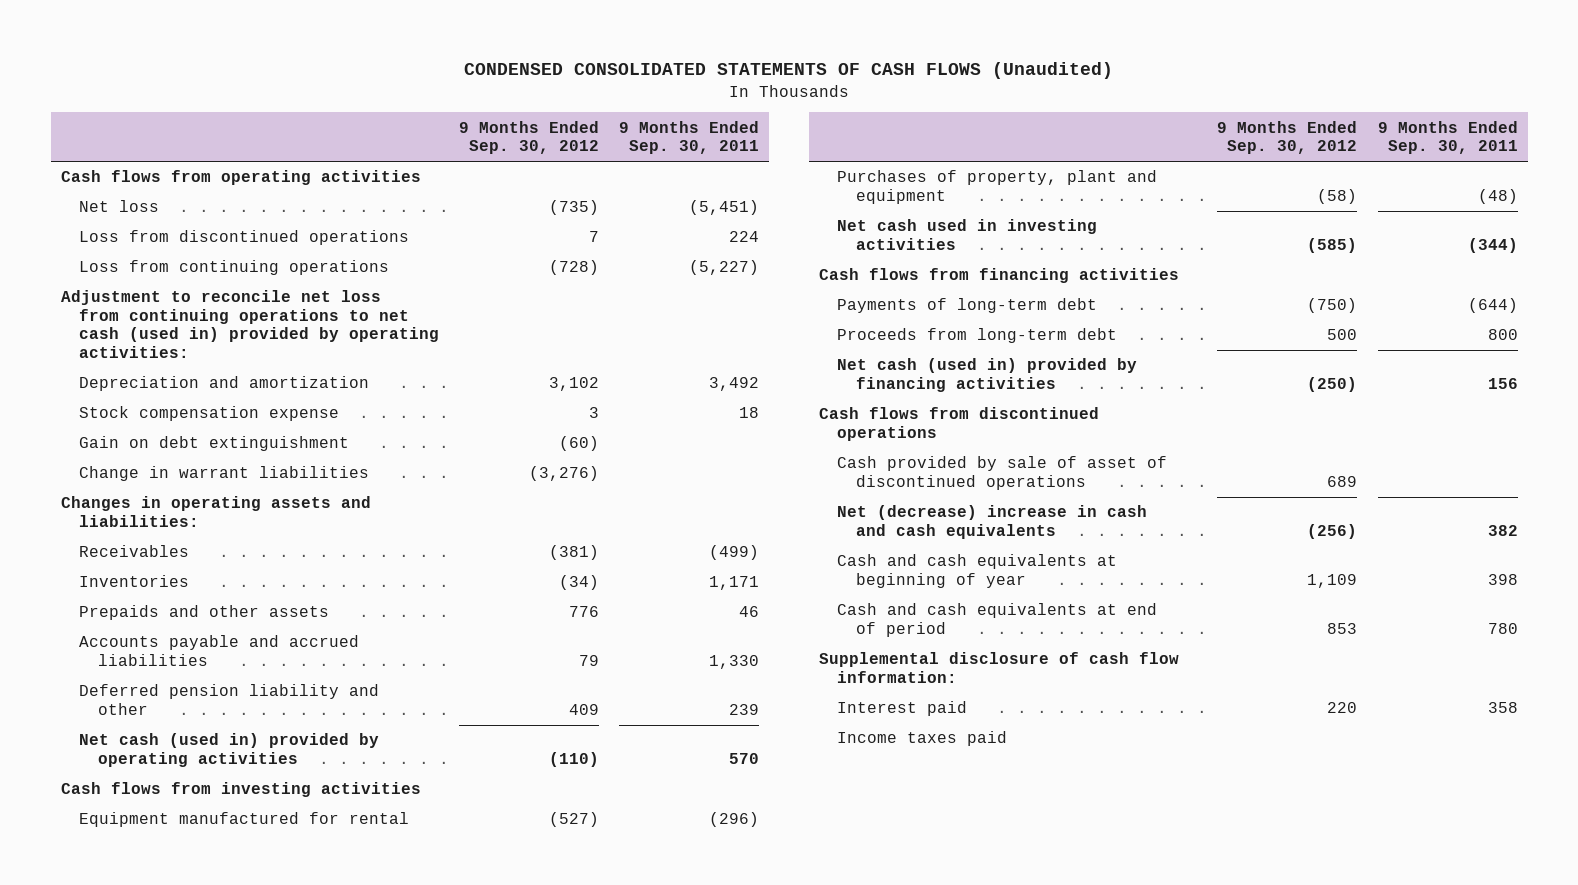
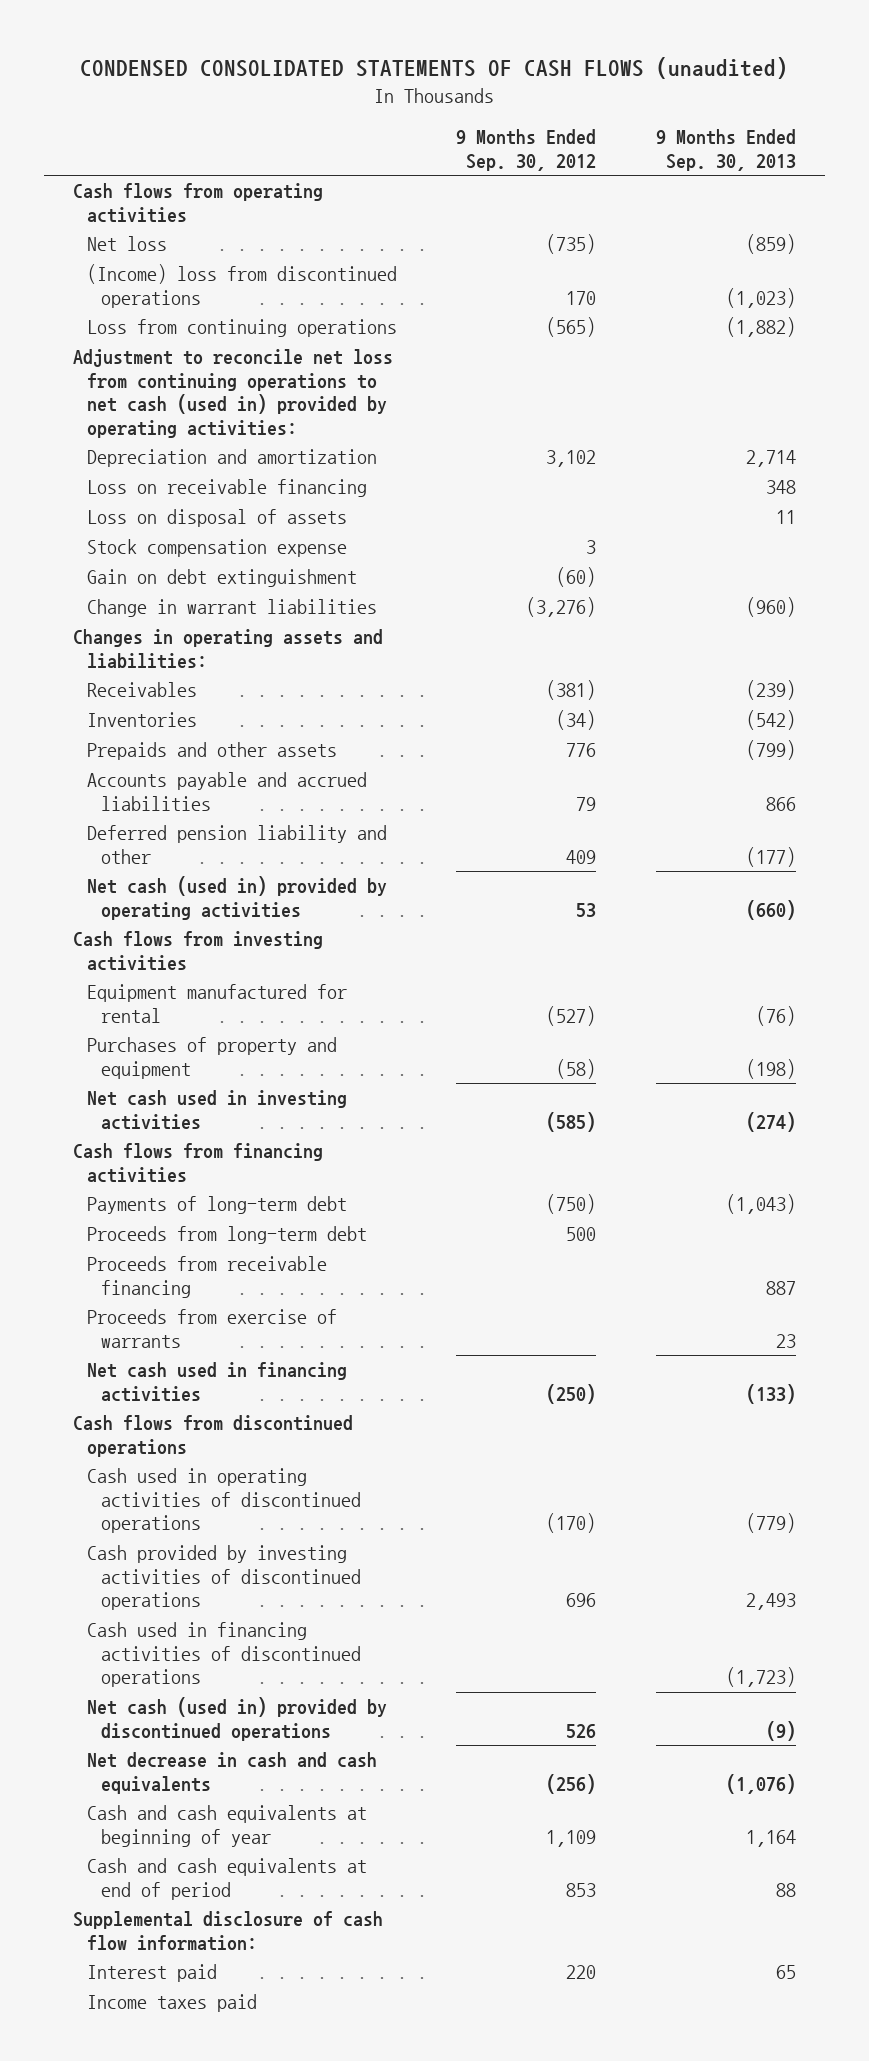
- CONDENSED CONSOLIDATED STATEMENTS OF CASH FLOWS (Unaudited)
+ CONDENSED CONSOLIDATED STATEMENTS OF CASH FLOWS (unaudited)
- | 9 Months Ended Sep. 30, 2012 | 9 Months Ended Sep. 30, 2011
+ | 9 Months Ended Sep. 30, 2012 | 9 Months Ended Sep. 30, 2013
- Loss from discontinued operations | 7 | 224
- Loss from continuing operations | (728) | (5,227)
+ (Income) loss from discontinued operations | 170 | (1,023)
+ Loss from continuing operations | (565) | (1,882)
+ Loss on receivable financing | | 348
+ Loss on disposal of assets | | 11
- Net cash (used in) provided by operating activities | (110) | 570
+ Net cash (used in) provided by operating activities | 53 | (660)
- Purchases of property, plant and equipment | (58) | (48)
+ Purchases of property and equipment | (58) | (198)
- Net cash (used in) provided by financing activities | (250) | 156
+ Proceeds from receivable financing | | 887
+ Proceeds from exercise of warrants | | 23
+ Net cash used in financing activities | (250) | (133)
- Cash provided by sale of asset of discontinued operations | 689 |
- Net (decrease) increase in cash and cash equivalents | (256) | 382
+ Cash used in operating activities of discontinued operations | (170) | (779)
+ Cash provided by investing activities of discontinued operations | 696 | 2,493
+ Cash used in financing activities of discontinued operations | | (1,723)
+ Net cash (used in) provided by discontinued operations | 526 | (9)
+ Net decrease in cash and cash equivalents | (256) | (1,076)

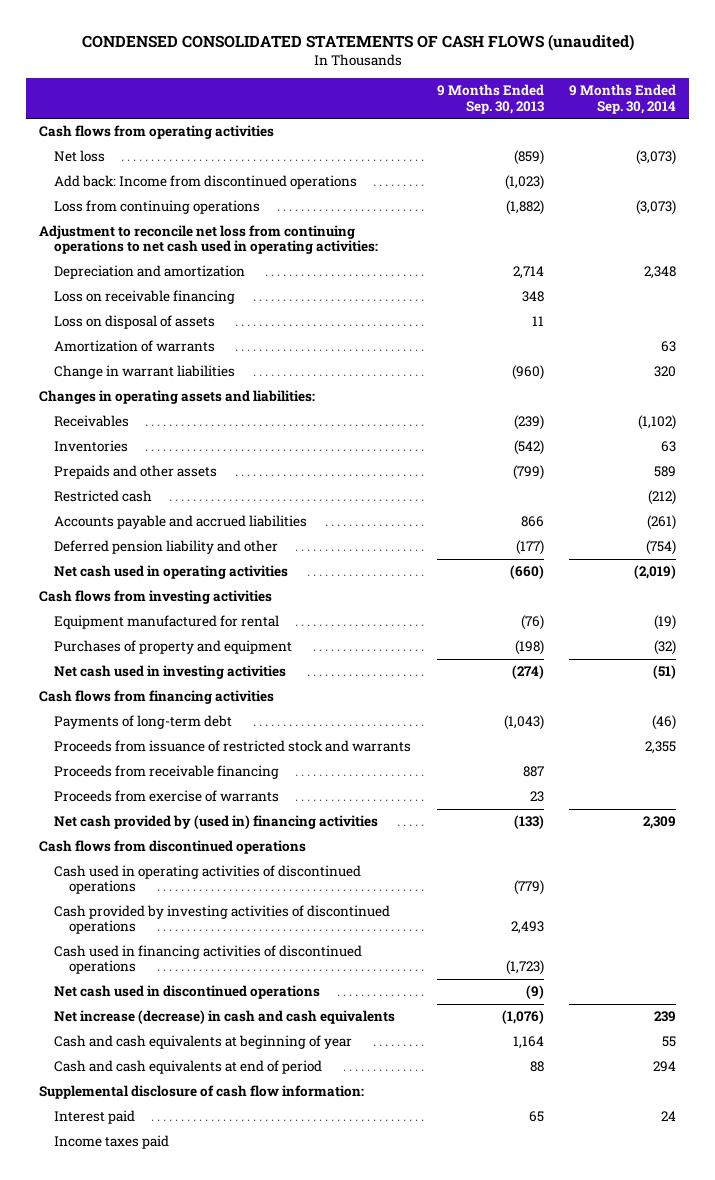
- | 9 Months Ended Sep. 30, 2012 | 9 Months Ended Sep. 30, 2013
+ | 9 Months Ended Sep. 30, 2013 | 9 Months Ended Sep. 30, 2014
- (Income) loss from discontinued operations | 170 | (1,023)
+ Add back: Income from discontinued operations | (1,023) |
- Adjustment to reconcile net loss from continuing operations to net cash (used in) provided by operating activities:
+ Adjustment to reconcile net loss from continuing operations to net cash used in operating activities:
- Stock compensation expense | 3 |
- Gain on debt extinguishment | (60) |
+ Amortization of warrants | | 63
+ Restricted cash | | (212)
- Net cash (used in) provided by operating activities | 53 | (660)
+ Net cash used in operating activities | (660) | (2,019)
- Proceeds from long-term debt | 500 |
+ Proceeds from issuance of restricted stock and warrants | | 2,355
- Net cash used in financing activities | (250) | (133)
+ Net cash provided by (used in) financing activities | (133) | 2,309
- Net cash (used in) provided by discontinued operations | 526 | (9)
- Net decrease in cash and cash equivalents | (256) | (1,076)
+ Net cash used in discontinued operations | (9) |
+ Net increase (decrease) in cash and cash equivalents | (1,076) | 239

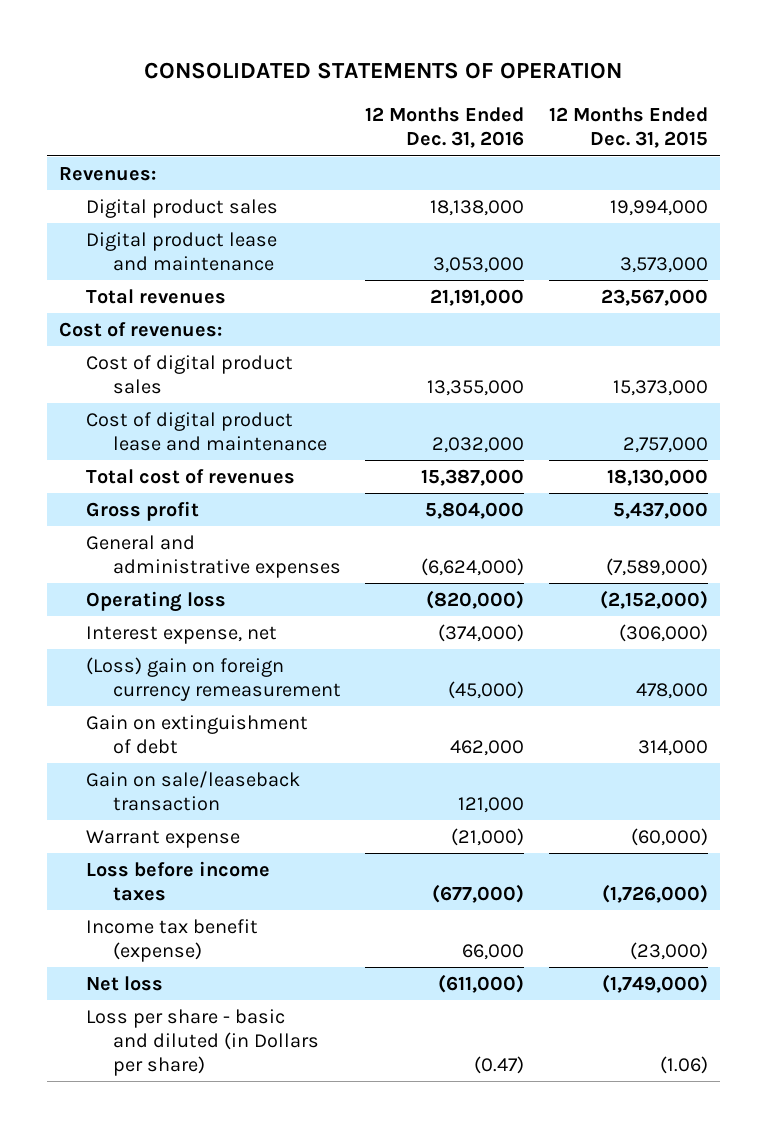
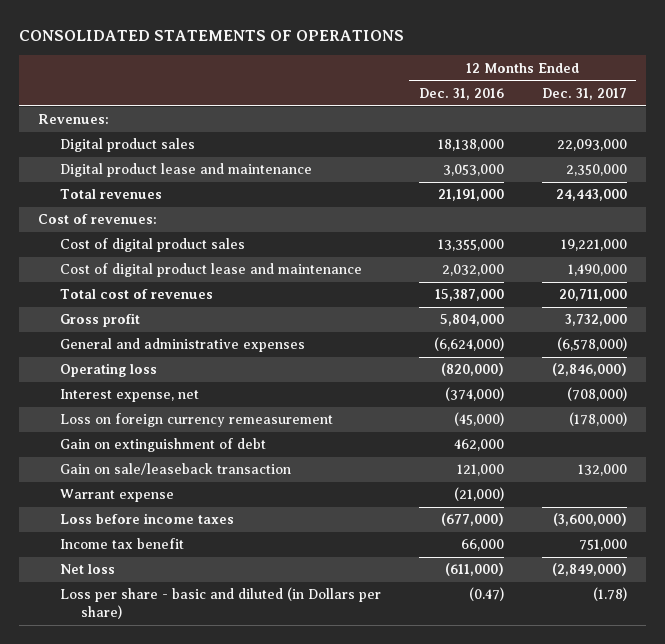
- CONSOLIDATED STATEMENTS OF OPERATION
+ CONSOLIDATED STATEMENTS OF OPERATIONS
- | 12 Months Ended Dec. 31, 2016 | 12 Months Ended Dec. 31, 2015
+ | 12 Months Ended Dec. 31, 2016 | 12 Months Ended Dec. 31, 2017
- (Loss) gain on foreign currency remeasurement | (45,000) | 478,000
+ Loss on foreign currency remeasurement | (45,000) | (178,000)
- Income tax benefit (expense) | 66,000 | (23,000)
+ Income tax benefit | 66,000 | 751,000

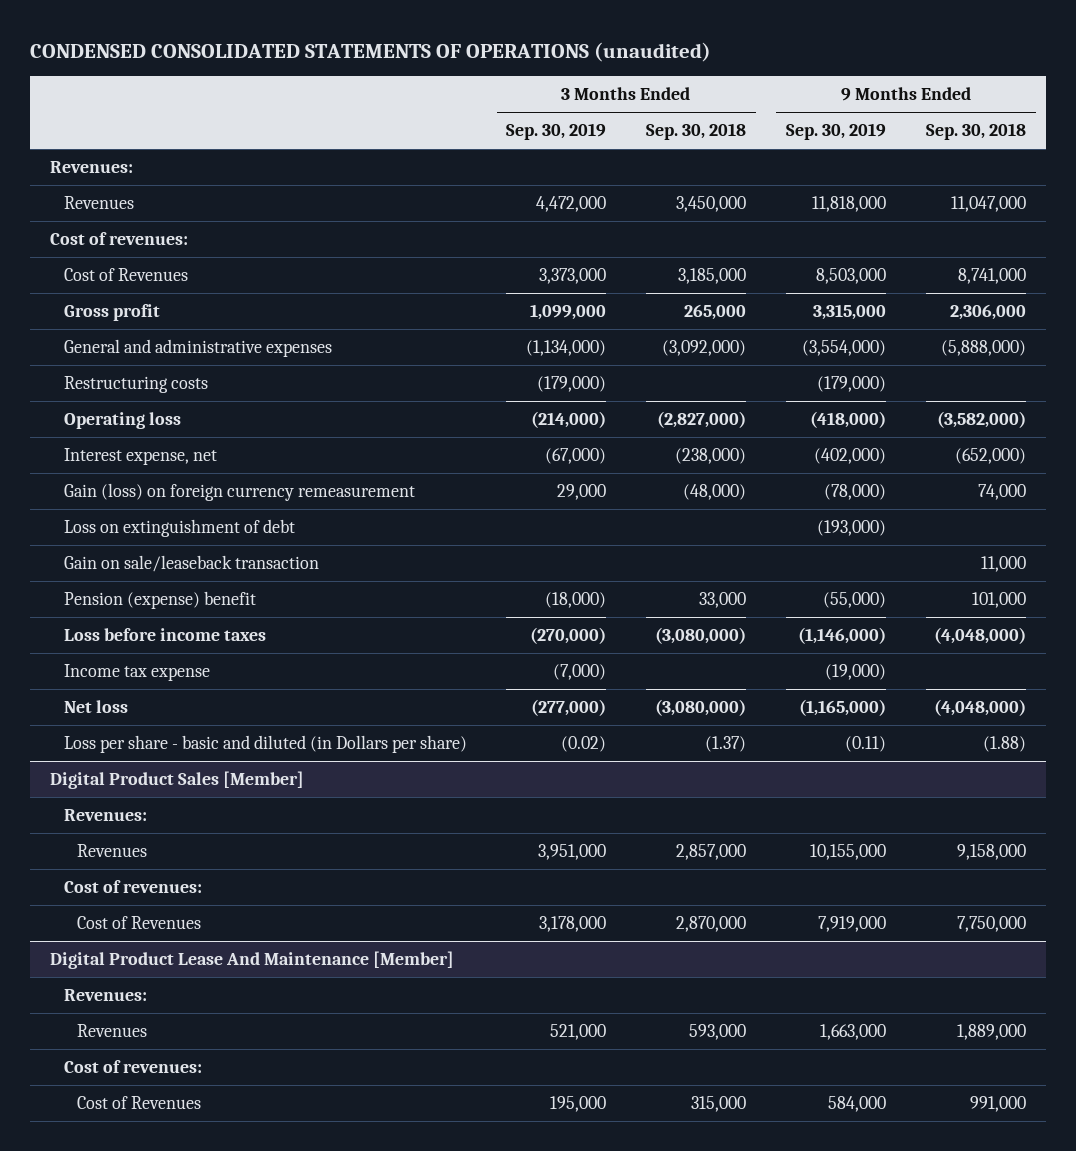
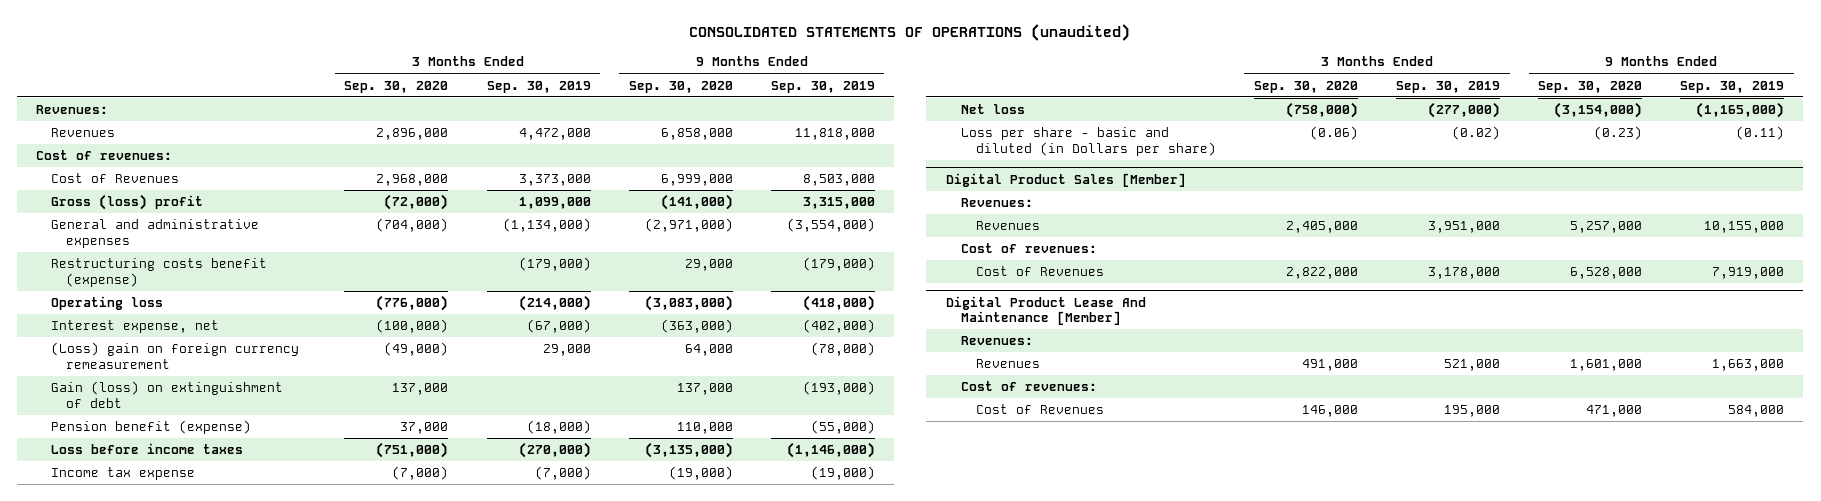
- CONDENSED CONSOLIDATED STATEMENTS OF OPERATIONS (unaudited)
+ CONSOLIDATED STATEMENTS OF OPERATIONS (unaudited)
- | 3 Months Ended Sep. 30, 2019 | 3 Months Ended Sep. 30, 2018 | 9 Months Ended Sep. 30, 2019 | 9 Months Ended Sep. 30, 2018
+ | 3 Months Ended Sep. 30, 2020 | 3 Months Ended Sep. 30, 2019 | 9 Months Ended Sep. 30, 2020 | 9 Months Ended Sep. 30, 2019
- Gross profit | 1,099,000 | 265,000 | 3,315,000 | 2,306,000
+ Gross (loss) profit | (72,000) | 1,099,000 | (141,000) | 3,315,000
- Restructuring costs | (179,000) | | (179,000) |
+ Restructuring costs benefit (expense) | | (179,000) | 29,000 | (179,000)
- Gain (loss) on foreign currency remeasurement | 29,000 | (48,000) | (78,000) | 74,000
- Loss on extinguishment of debt | | | (193,000) |
- Gain on sale/leaseback transaction | | | | 11,000
- Pension (expense) benefit | (18,000) | 33,000 | (55,000) | 101,000
+ (Loss) gain on foreign currency remeasurement | (49,000) | 29,000 | 64,000 | (78,000)
+ Gain (loss) on extinguishment of debt | 137,000 | | 137,000 | (193,000)
+ Pension benefit (expense) | 37,000 | (18,000) | 110,000 | (55,000)

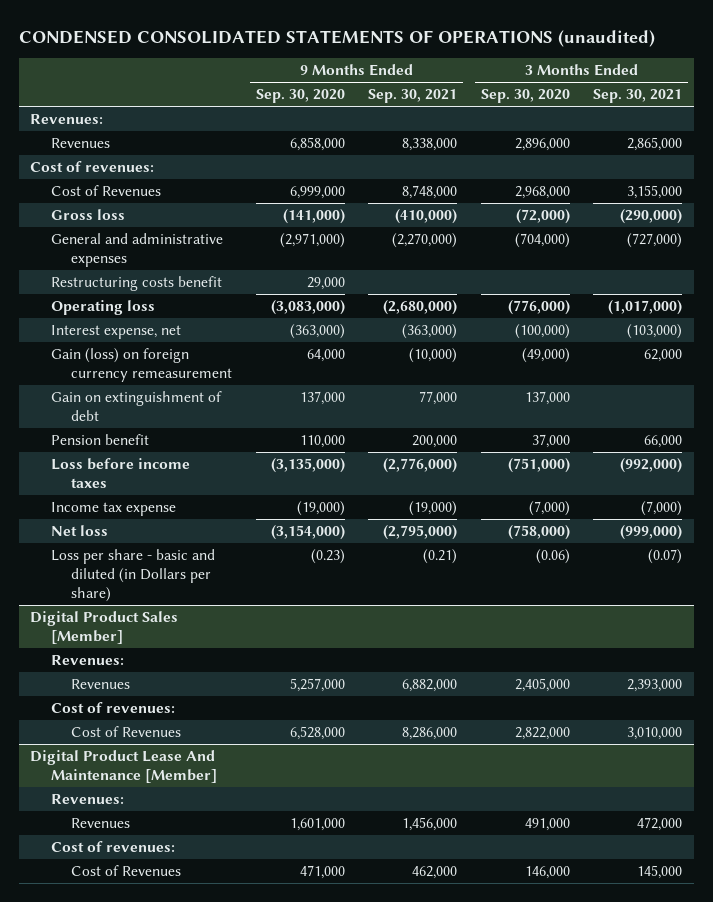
- CONSOLIDATED STATEMENTS OF OPERATIONS (unaudited)
+ CONDENSED CONSOLIDATED STATEMENTS OF OPERATIONS (unaudited)
- | 3 Months Ended Sep. 30, 2020 | 3 Months Ended Sep. 30, 2019 | 9 Months Ended Sep. 30, 2020 | 9 Months Ended Sep. 30, 2019
+ | 9 Months Ended Sep. 30, 2020 | 9 Months Ended Sep. 30, 2021 | 3 Months Ended Sep. 30, 2020 | 3 Months Ended Sep. 30, 2021
- Gross (loss) profit | (72,000) | 1,099,000 | (141,000) | 3,315,000
+ Gross loss | (141,000) | (410,000) | (72,000) | (290,000)
- Restructuring costs benefit (expense) | | (179,000) | 29,000 | (179,000)
+ Restructuring costs benefit | 29,000 | | |
- (Loss) gain on foreign currency remeasurement | (49,000) | 29,000 | 64,000 | (78,000)
- Gain (loss) on extinguishment of debt | 137,000 | | 137,000 | (193,000)
- Pension benefit (expense) | 37,000 | (18,000) | 110,000 | (55,000)
+ Gain (loss) on foreign currency remeasurement | 64,000 | (10,000) | (49,000) | 62,000
+ Gain on extinguishment of debt | 137,000 | 77,000 | 137,000 |
+ Pension benefit | 110,000 | 200,000 | 37,000 | 66,000

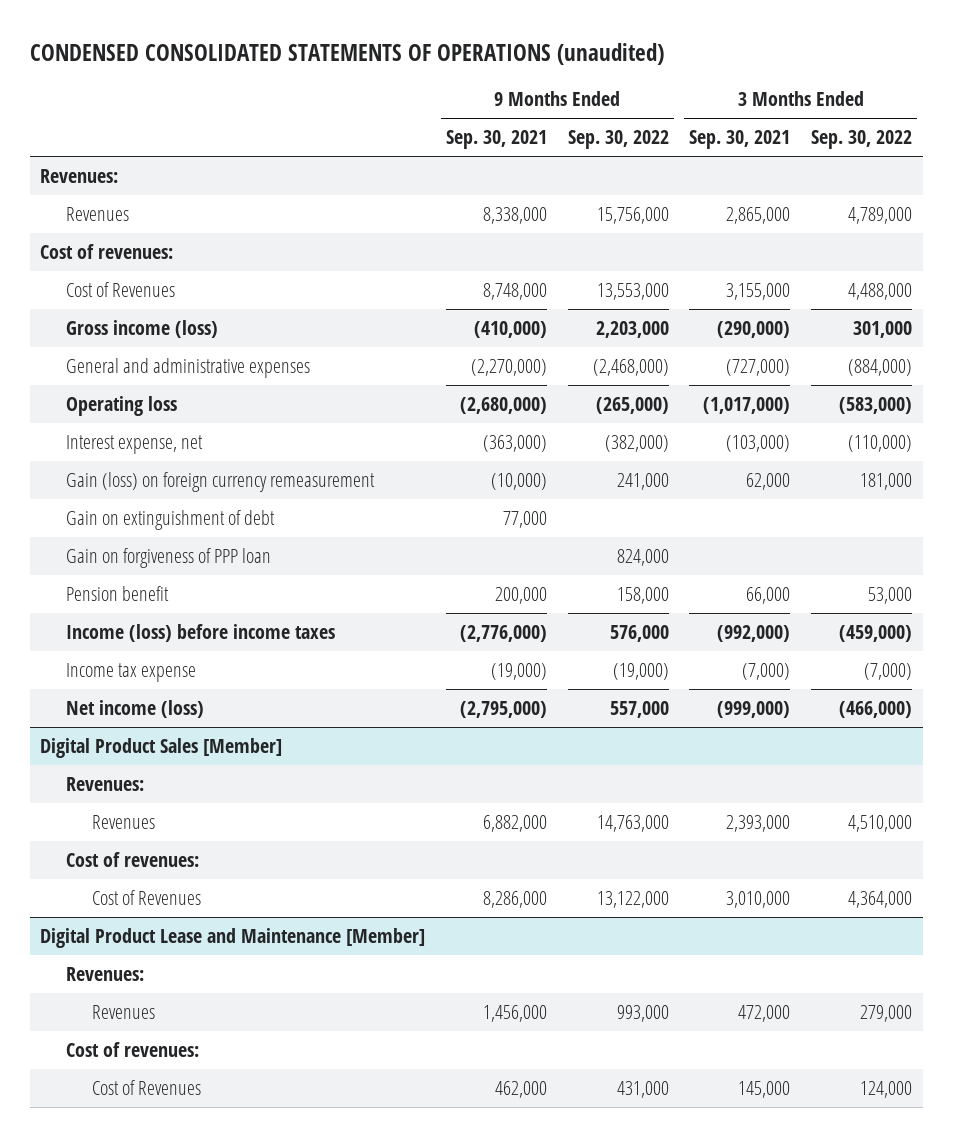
- | 9 Months Ended Sep. 30, 2020 | 9 Months Ended Sep. 30, 2021 | 3 Months Ended Sep. 30, 2020 | 3 Months Ended Sep. 30, 2021
+ | 9 Months Ended Sep. 30, 2021 | 9 Months Ended Sep. 30, 2022 | 3 Months Ended Sep. 30, 2021 | 3 Months Ended Sep. 30, 2022
- Gross loss | (141,000) | (410,000) | (72,000) | (290,000)
+ Gross income (loss) | (410,000) | 2,203,000 | (290,000) | 301,000
- Restructuring costs benefit | 29,000 | | |
+ Gain on forgiveness of PPP loan | | 824,000 | |
- Loss before income taxes | (3,135,000) | (2,776,000) | (751,000) | (992,000)
+ Income (loss) before income taxes | (2,776,000) | 576,000 | (992,000) | (459,000)
- Net loss | (3,154,000) | (2,795,000) | (758,000) | (999,000)
- Loss per share - basic and diluted (in Dollars per share) | (0.23) | (0.21) | (0.06) | (0.07)
+ Net income (loss) | (2,795,000) | 557,000 | (999,000) | (466,000)
- Digital Product Lease And Maintenance [Member]
+ Digital Product Lease and Maintenance [Member]

